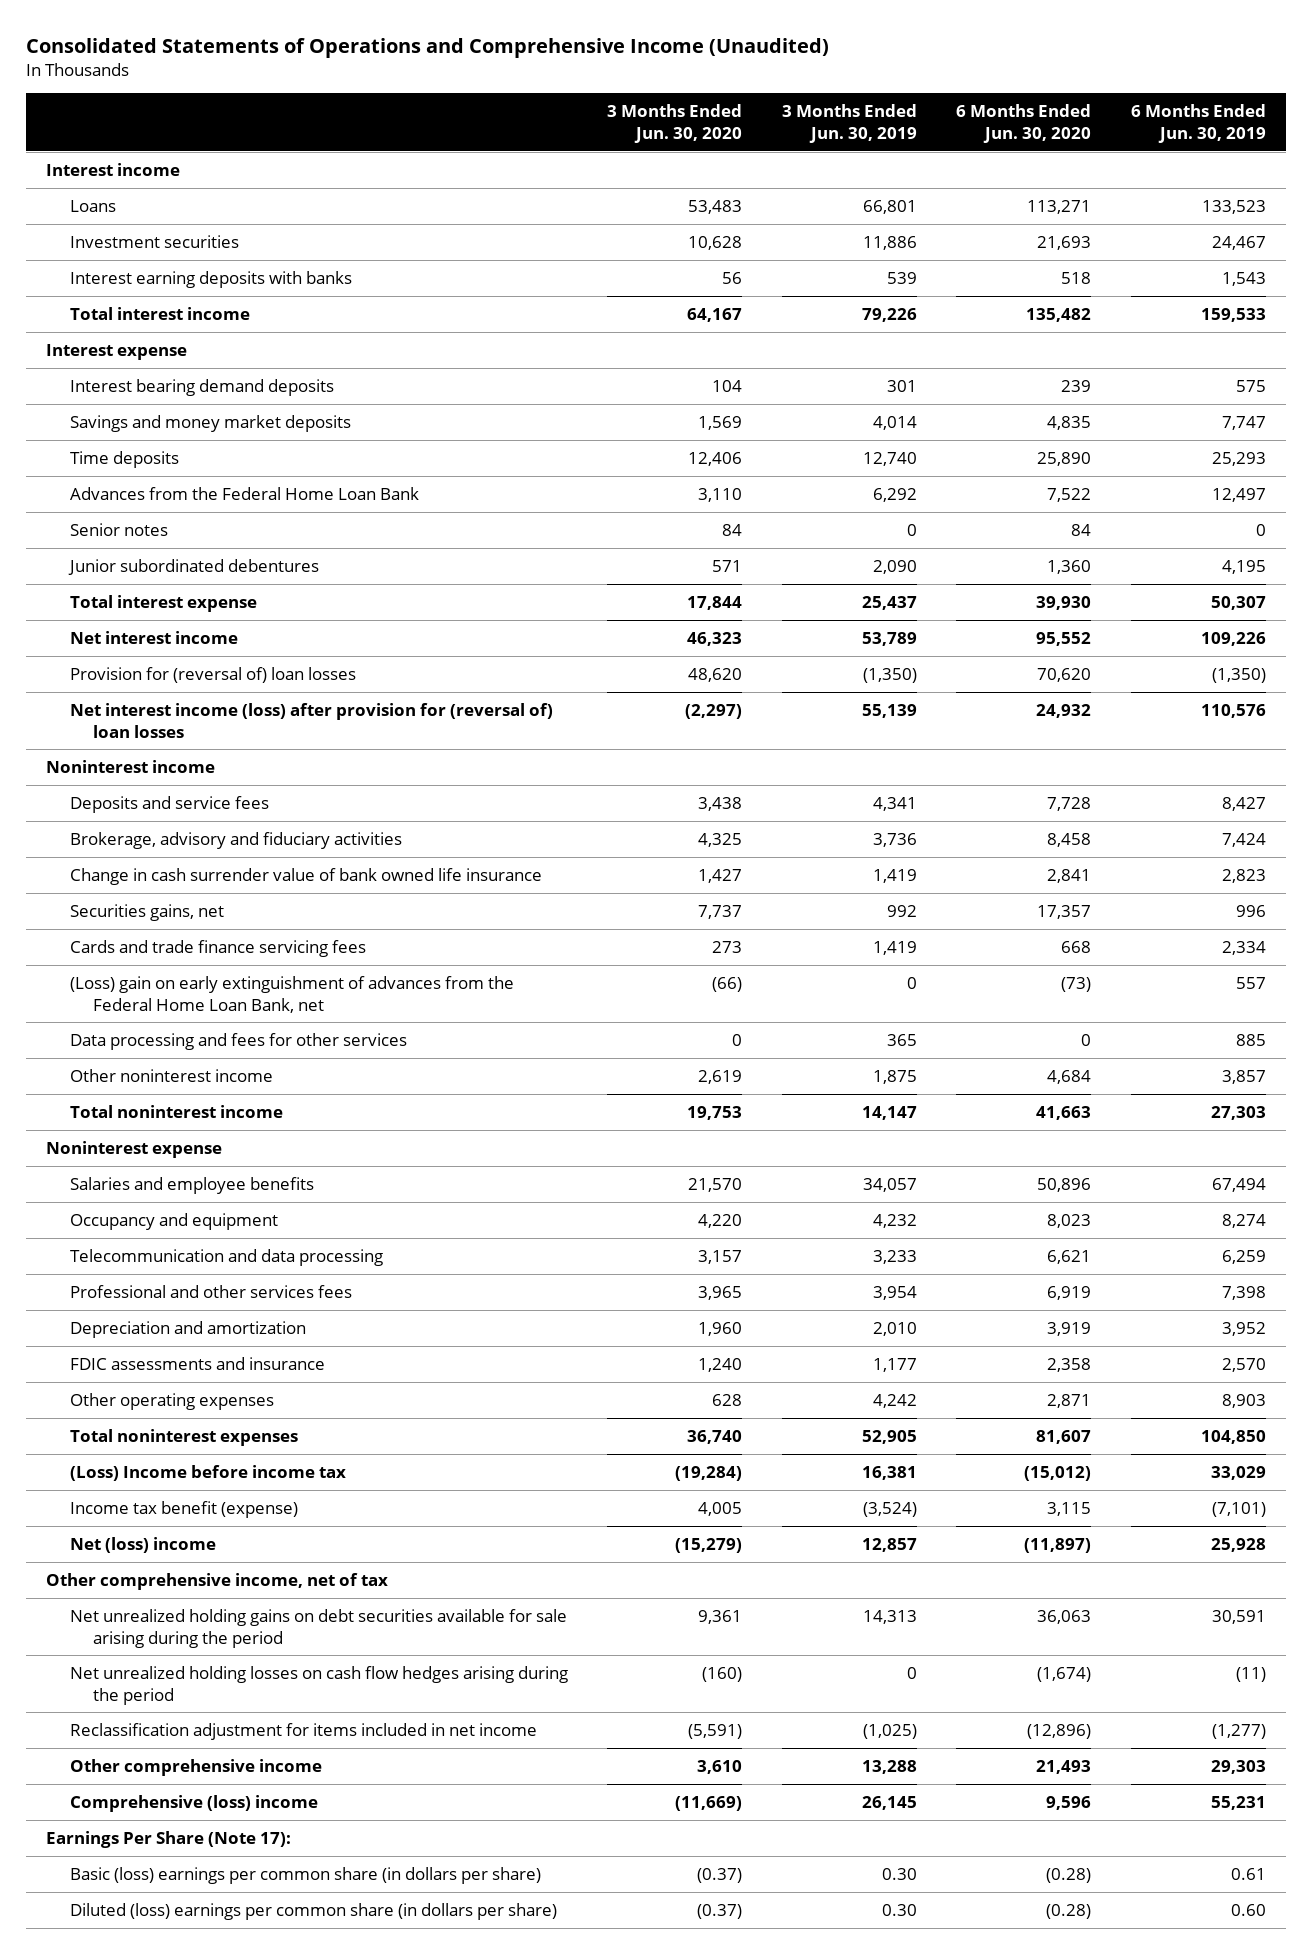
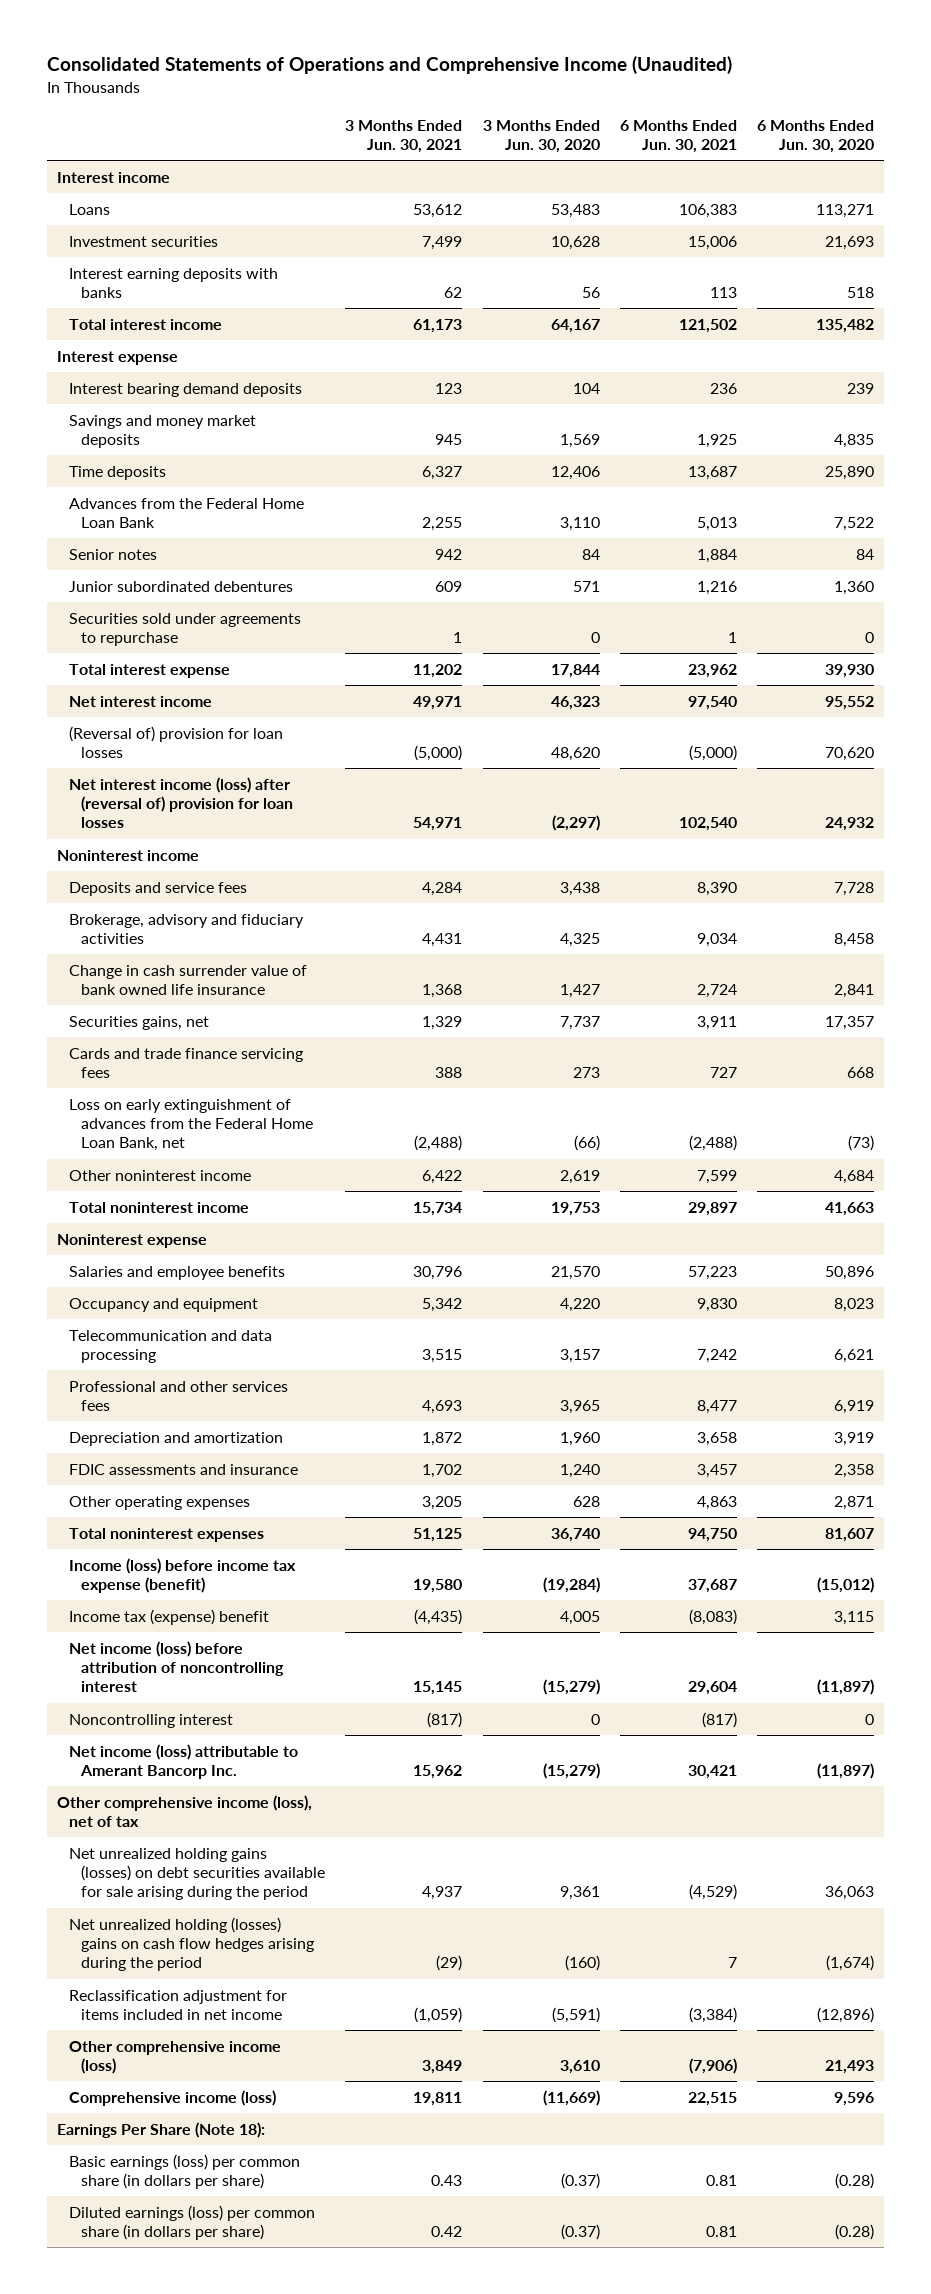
- | 3 Months Ended Jun. 30, 2020 | 3 Months Ended Jun. 30, 2019 | 6 Months Ended Jun. 30, 2020 | 6 Months Ended Jun. 30, 2019
+ | 3 Months Ended Jun. 30, 2021 | 3 Months Ended Jun. 30, 2020 | 6 Months Ended Jun. 30, 2021 | 6 Months Ended Jun. 30, 2020
+ Securities sold under agreements to repurchase | 1 | 0 | 1 | 0
- Provision for (reversal of) loan losses | 48,620 | (1,350) | 70,620 | (1,350)
- Net interest income (loss) after provision for (reversal of) loan losses | (2,297) | 55,139 | 24,932 | 110,576
+ (Reversal of) provision for loan losses | (5,000) | 48,620 | (5,000) | 70,620
+ Net interest income (loss) after (reversal of) provision for loan losses | 54,971 | (2,297) | 102,540 | 24,932
- (Loss) gain on early extinguishment of advances from the Federal Home Loan Bank, net | (66) | 0 | (73) | 557
- Data processing and fees for other services | 0 | 365 | 0 | 885
+ Loss on early extinguishment of advances from the Federal Home Loan Bank, net | (2,488) | (66) | (2,488) | (73)
- (Loss) Income before income tax | (19,284) | 16,381 | (15,012) | 33,029
- Income tax benefit (expense) | 4,005 | (3,524) | 3,115 | (7,101)
- Net (loss) income | (15,279) | 12,857 | (11,897) | 25,928
- Other comprehensive income, net of tax
- Net unrealized holding gains on debt securities available for sale arising during the period | 9,361 | 14,313 | 36,063 | 30,591
- Net unrealized holding losses on cash flow hedges arising during the period | (160) | 0 | (1,674) | (11)
+ Income (loss) before income tax expense (benefit) | 19,580 | (19,284) | 37,687 | (15,012)
+ Income tax (expense) benefit | (4,435) | 4,005 | (8,083) | 3,115
+ Net income (loss) before attribution of noncontrolling interest | 15,145 | (15,279) | 29,604 | (11,897)
+ Noncontrolling interest | (817) | 0 | (817) | 0
+ Net income (loss) attributable to Amerant Bancorp Inc. | 15,962 | (15,279) | 30,421 | (11,897)
+ Other comprehensive income (loss), net of tax
+ Net unrealized holding gains (losses) on debt securities available for sale arising during the period | 4,937 | 9,361 | (4,529) | 36,063
+ Net unrealized holding (losses) gains on cash flow hedges arising during the period | (29) | (160) | 7 | (1,674)
- Other comprehensive income | 3,610 | 13,288 | 21,493 | 29,303
- Comprehensive (loss) income | (11,669) | 26,145 | 9,596 | 55,231
- Earnings Per Share (Note 17):
- Basic (loss) earnings per common share (in dollars per share) | (0.37) | 0.30 | (0.28) | 0.61
- Diluted (loss) earnings per common share (in dollars per share) | (0.37) | 0.30 | (0.28) | 0.60
+ Other comprehensive income (loss) | 3,849 | 3,610 | (7,906) | 21,493
+ Comprehensive income (loss) | 19,811 | (11,669) | 22,515 | 9,596
+ Earnings Per Share (Note 18):
+ Basic earnings (loss) per common share (in dollars per share) | 0.43 | (0.37) | 0.81 | (0.28)
+ Diluted earnings (loss) per common share (in dollars per share) | 0.42 | (0.37) | 0.81 | (0.28)

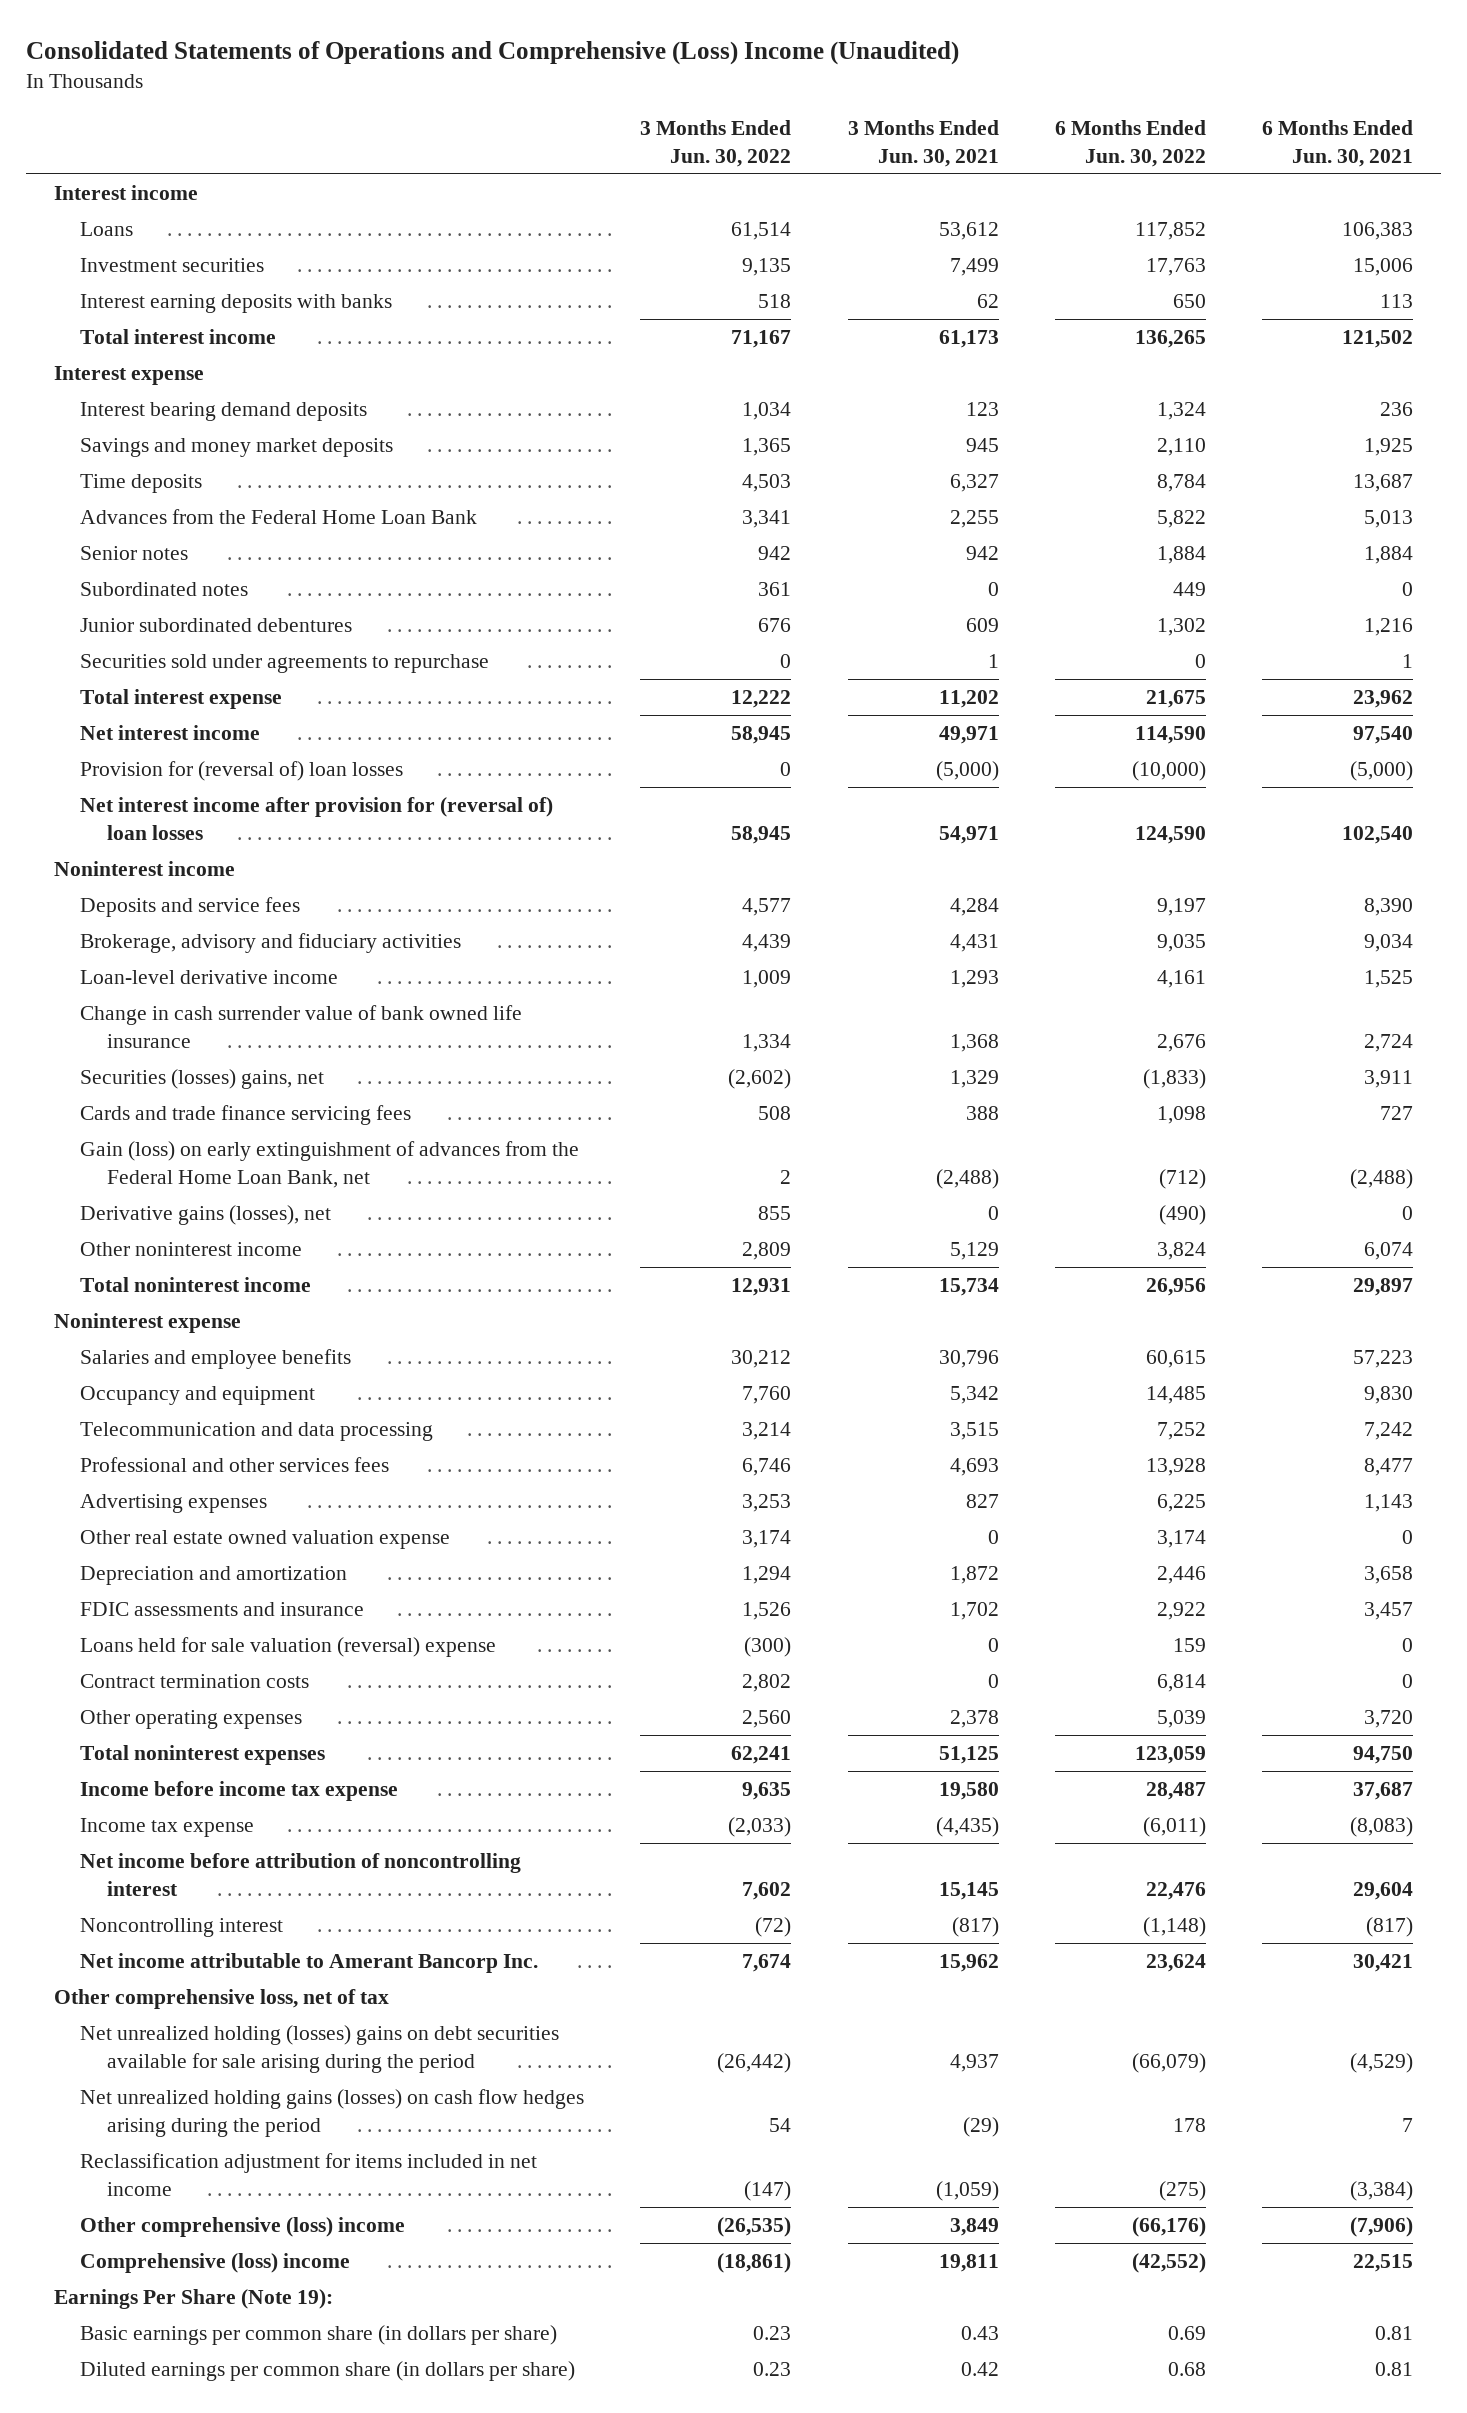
- Consolidated Statements of Operations and Comprehensive Income (Unaudited)
+ Consolidated Statements of Operations and Comprehensive (Loss) Income (Unaudited)
- | 3 Months Ended Jun. 30, 2021 | 3 Months Ended Jun. 30, 2020 | 6 Months Ended Jun. 30, 2021 | 6 Months Ended Jun. 30, 2020
+ | 3 Months Ended Jun. 30, 2022 | 3 Months Ended Jun. 30, 2021 | 6 Months Ended Jun. 30, 2022 | 6 Months Ended Jun. 30, 2021
+ Subordinated notes | 361 | 0 | 449 | 0
- (Reversal of) provision for loan losses | (5,000) | 48,620 | (5,000) | 70,620
- Net interest income (loss) after (reversal of) provision for loan losses | 54,971 | (2,297) | 102,540 | 24,932
+ Provision for (reversal of) loan losses | 0 | (5,000) | (10,000) | (5,000)
+ Net interest income after provision for (reversal of) loan losses | 58,945 | 54,971 | 124,590 | 102,540
+ Loan-level derivative income | 1,009 | 1,293 | 4,161 | 1,525
- Securities gains, net | 1,329 | 7,737 | 3,911 | 17,357
+ Securities (losses) gains, net | (2,602) | 1,329 | (1,833) | 3,911
- Loss on early extinguishment of advances from the Federal Home Loan Bank, net | (2,488) | (66) | (2,488) | (73)
- Other noninterest income | 6,422 | 2,619 | 7,599 | 4,684
+ Gain (loss) on early extinguishment of advances from the Federal Home Loan Bank, net | 2 | (2,488) | (712) | (2,488)
+ Derivative gains (losses), net | 855 | 0 | (490) | 0
+ Other noninterest income | 2,809 | 5,129 | 3,824 | 6,074
+ Advertising expenses | 3,253 | 827 | 6,225 | 1,143
+ Other real estate owned valuation expense | 3,174 | 0 | 3,174 | 0
- Other operating expenses | 3,205 | 628 | 4,863 | 2,871
+ Loans held for sale valuation (reversal) expense | (300) | 0 | 159 | 0
+ Contract termination costs | 2,802 | 0 | 6,814 | 0
+ Other operating expenses | 2,560 | 2,378 | 5,039 | 3,720
- Income (loss) before income tax expense (benefit) | 19,580 | (19,284) | 37,687 | (15,012)
- Income tax (expense) benefit | (4,435) | 4,005 | (8,083) | 3,115
- Net income (loss) before attribution of noncontrolling interest | 15,145 | (15,279) | 29,604 | (11,897)
+ Income before income tax expense | 9,635 | 19,580 | 28,487 | 37,687
+ Income tax expense | (2,033) | (4,435) | (6,011) | (8,083)
+ Net income before attribution of noncontrolling interest | 7,602 | 15,145 | 22,476 | 29,604
- Net income (loss) attributable to Amerant Bancorp Inc. | 15,962 | (15,279) | 30,421 | (11,897)
- Other comprehensive income (loss), net of tax
- Net unrealized holding gains (losses) on debt securities available for sale arising during the period | 4,937 | 9,361 | (4,529) | 36,063
- Net unrealized holding (losses) gains on cash flow hedges arising during the period | (29) | (160) | 7 | (1,674)
+ Net income attributable to Amerant Bancorp Inc. | 7,674 | 15,962 | 23,624 | 30,421
+ Other comprehensive loss, net of tax
+ Net unrealized holding (losses) gains on debt securities available for sale arising during the period | (26,442) | 4,937 | (66,079) | (4,529)
+ Net unrealized holding gains (losses) on cash flow hedges arising during the period | 54 | (29) | 178 | 7
- Other comprehensive income (loss) | 3,849 | 3,610 | (7,906) | 21,493
- Comprehensive income (loss) | 19,811 | (11,669) | 22,515 | 9,596
- Earnings Per Share (Note 18):
- Basic earnings (loss) per common share (in dollars per share) | 0.43 | (0.37) | 0.81 | (0.28)
- Diluted earnings (loss) per common share (in dollars per share) | 0.42 | (0.37) | 0.81 | (0.28)
+ Other comprehensive (loss) income | (26,535) | 3,849 | (66,176) | (7,906)
+ Comprehensive (loss) income | (18,861) | 19,811 | (42,552) | 22,515
+ Earnings Per Share (Note 19):
+ Basic earnings per common share (in dollars per share) | 0.23 | 0.43 | 0.69 | 0.81
+ Diluted earnings per common share (in dollars per share) | 0.23 | 0.42 | 0.68 | 0.81

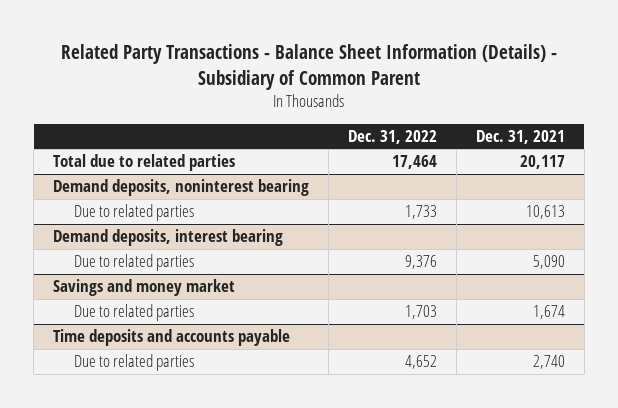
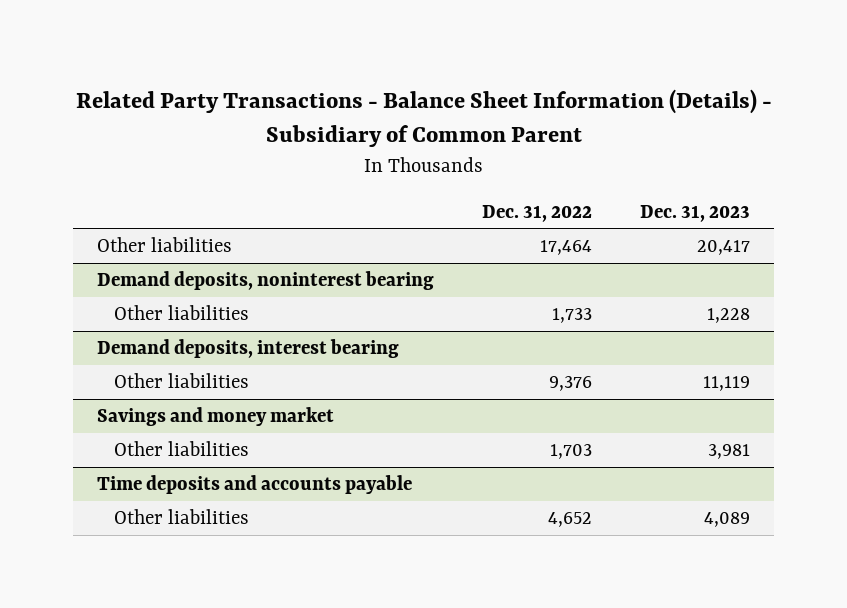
- | Dec. 31, 2022 | Dec. 31, 2021
+ | Dec. 31, 2022 | Dec. 31, 2023
- Total due to related parties | 17,464 | 20,117
+ Other liabilities | 17,464 | 20,417
@ Demand deposits, noninterest bearing
- Due to related parties | 1,733 | 10,613
+ Other liabilities | 1,733 | 1,228
@ Demand deposits, interest bearing
- Due to related parties | 9,376 | 5,090
+ Other liabilities | 9,376 | 11,119
@ Savings and money market
- Due to related parties | 1,703 | 1,674
+ Other liabilities | 1,703 | 3,981
@ Time deposits and accounts payable
- Due to related parties | 4,652 | 2,740
+ Other liabilities | 4,652 | 4,089

